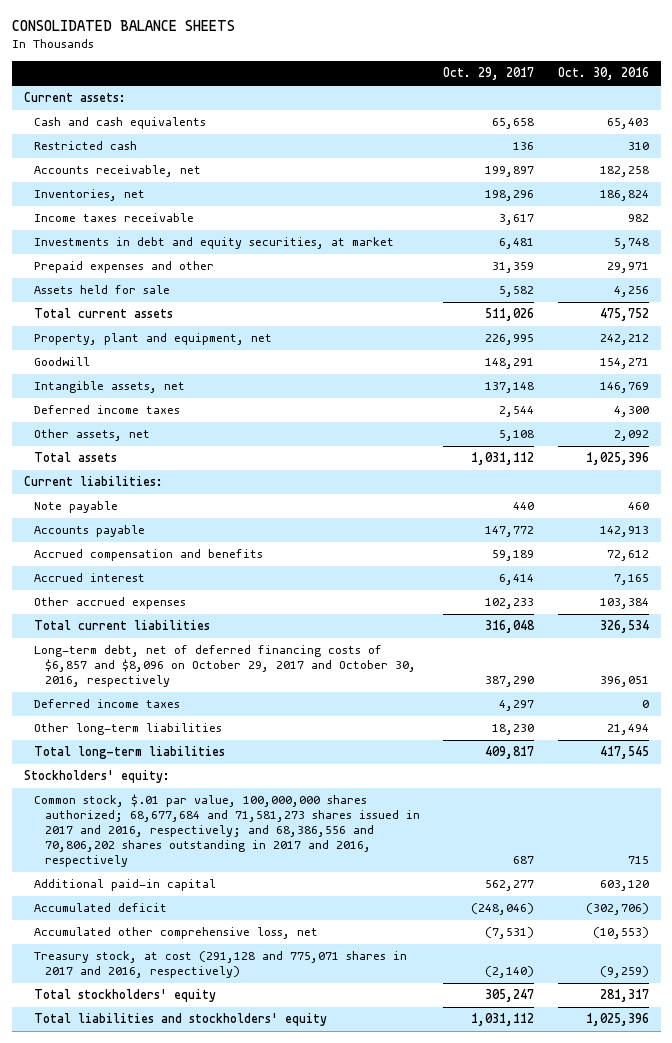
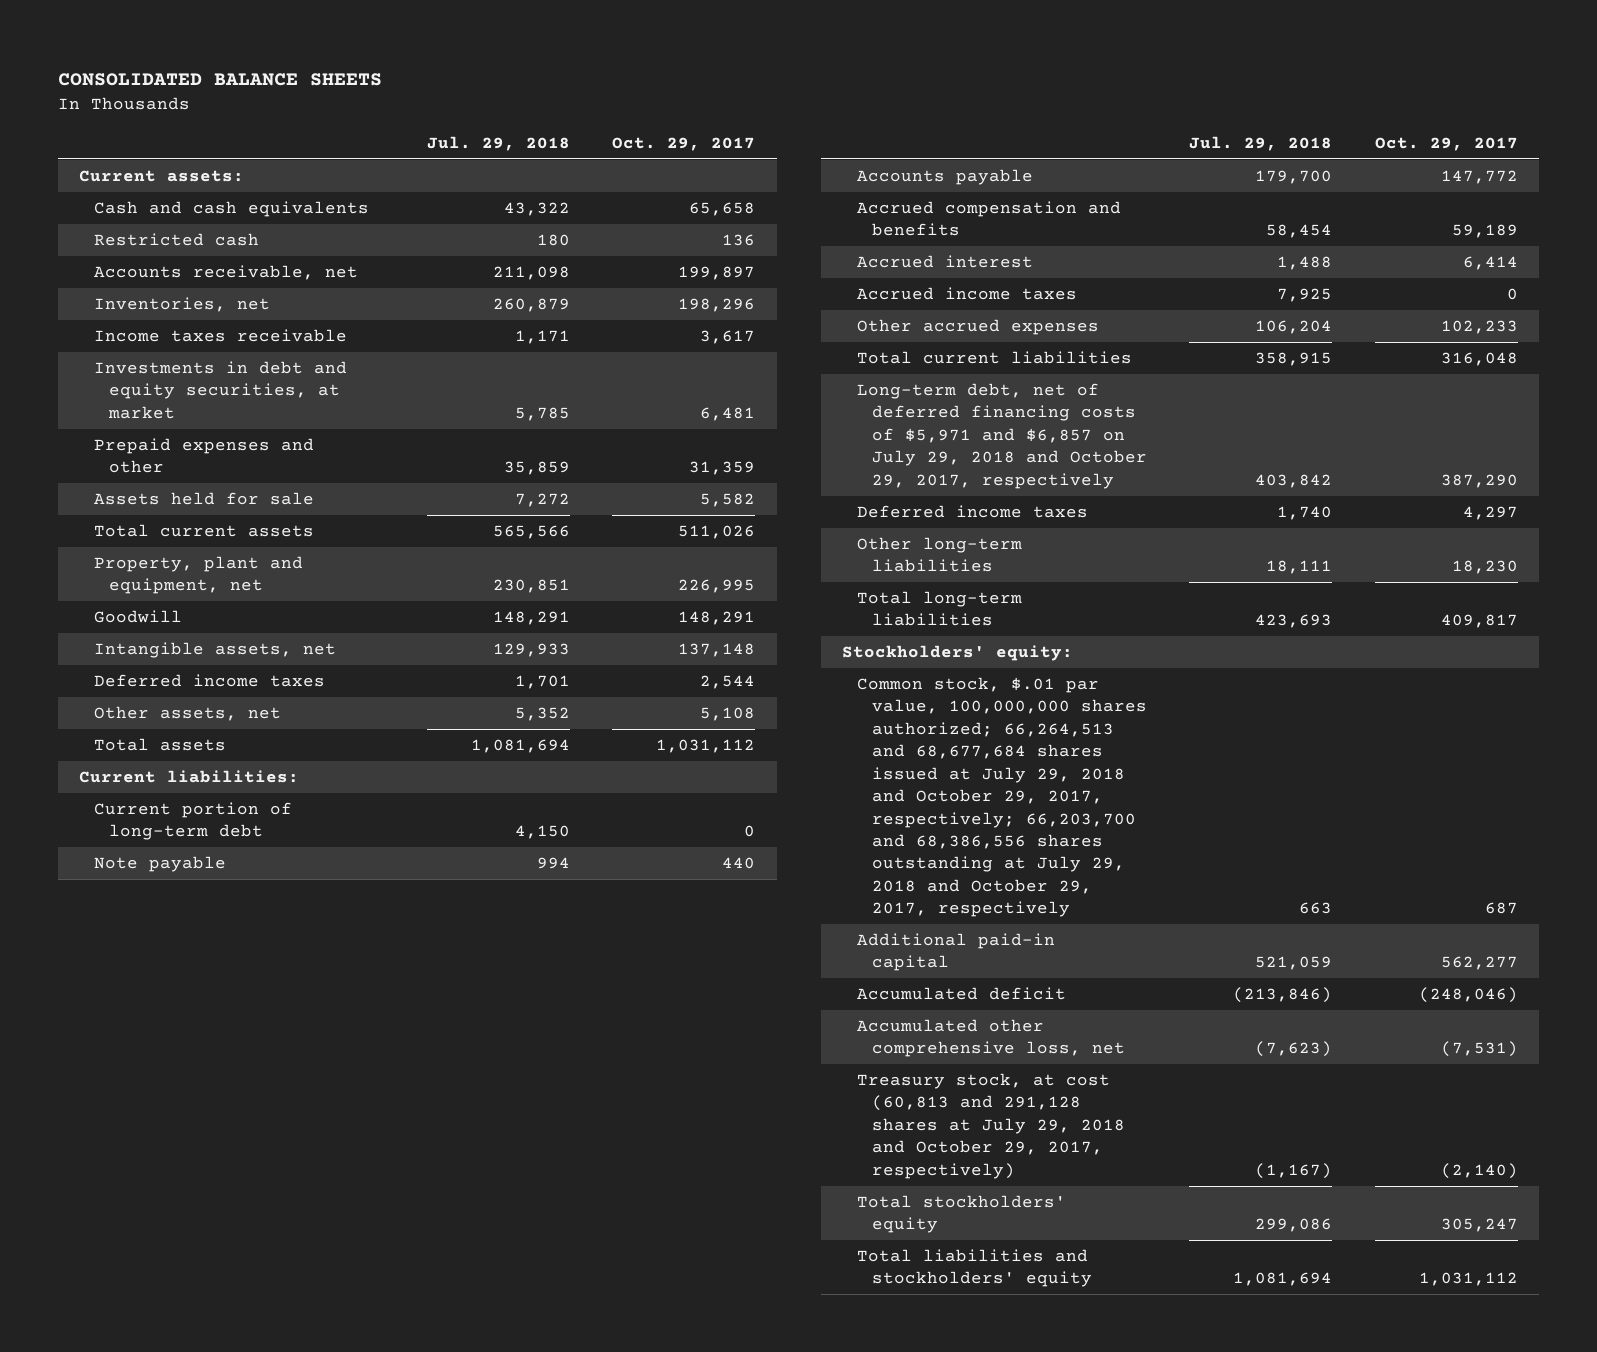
- | Oct. 29, 2017 | Oct. 30, 2016
+ | Jul. 29, 2018 | Oct. 29, 2017
+ Current portion of long-term debt | 4,150 | 0
+ Accrued income taxes | 7,925 | 0
- Long-term debt, net of deferred financing costs of $6,857 and $8,096 on October 29, 2017 and October 30, 2016, respectively | 387,290 | 396,051
+ Long-term debt, net of deferred financing costs of $5,971 and $6,857 on July 29, 2018 and October 29, 2017, respectively | 403,842 | 387,290
- Common stock, $.01 par value, 100,000,000 shares authorized; 68,677,684 and 71,581,273 shares issued in 2017 and 2016, respectively; and 68,386,556 and 70,806,202 shares outstanding in 2017 and 2016, respectively | 687 | 715
+ Common stock, $.01 par value, 100,000,000 shares authorized; 66,264,513 and 68,677,684 shares issued at July 29, 2018 and October 29, 2017, respectively; 66,203,700 and 68,386,556 shares outstanding at July 29, 2018 and October 29, 2017, respectively | 663 | 687
- Treasury stock, at cost (291,128 and 775,071 shares in 2017 and 2016, respectively) | (2,140) | (9,259)
+ Treasury stock, at cost (60,813 and 291,128 shares at July 29, 2018 and October 29, 2017, respectively) | (1,167) | (2,140)

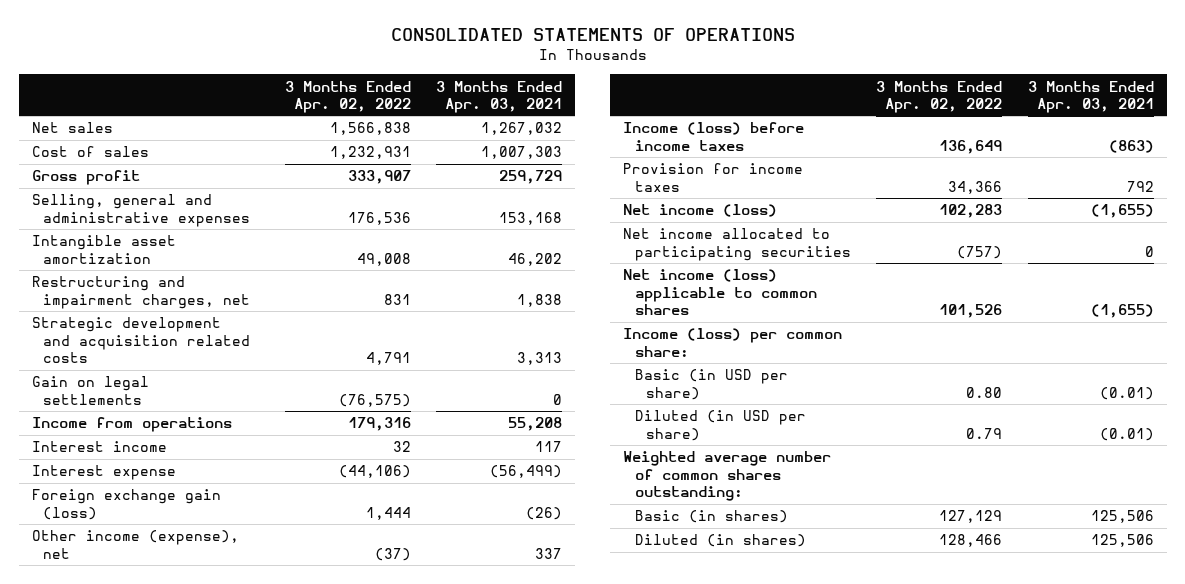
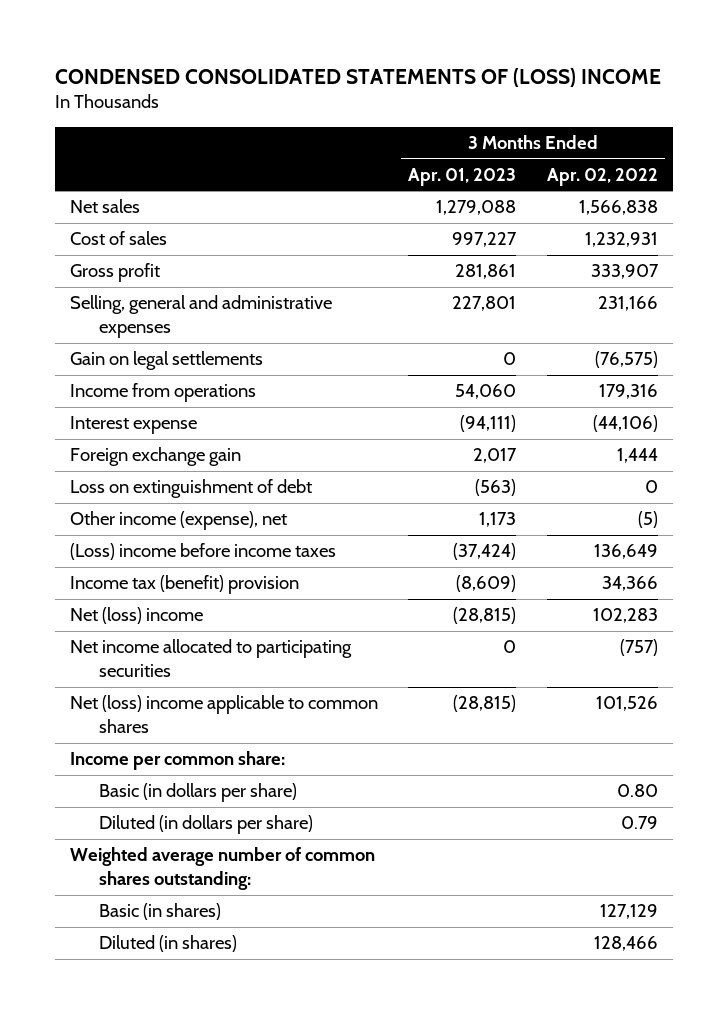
- CONSOLIDATED STATEMENTS OF OPERATIONS
+ CONDENSED CONSOLIDATED STATEMENTS OF (LOSS) INCOME
- | 3 Months Ended Apr. 02, 2022 | 3 Months Ended Apr. 03, 2021
+ | 3 Months Ended Apr. 01, 2023 | 3 Months Ended Apr. 02, 2022
- Selling, general and administrative expenses | 176,536 | 153,168
- Intangible asset amortization | 49,008 | 46,202
- Restructuring and impairment charges, net | 831 | 1,838
- Strategic development and acquisition related costs | 4,791 | 3,313
+ Selling, general and administrative expenses | 227,801 | 231,166
- Interest income | 32 | 117
- Foreign exchange gain (loss) | 1,444 | (26)
- Other income (expense), net | (37) | 337
- Income (loss) before income taxes | 136,649 | (863)
- Provision for income taxes | 34,366 | 792
- Net income (loss) | 102,283 | (1,655)
+ Foreign exchange gain | 2,017 | 1,444
+ Loss on extinguishment of debt | (563) | 0
+ Other income (expense), net | 1,173 | (5)
+ (Loss) income before income taxes | (37,424) | 136,649
+ Income tax (benefit) provision | (8,609) | 34,366
+ Net (loss) income | (28,815) | 102,283
- Net income (loss) applicable to common shares | 101,526 | (1,655)
- Income (loss) per common share:
- Basic (in USD per share) | 0.80 | (0.01)
- Diluted (in USD per share) | 0.79 | (0.01)
+ Net (loss) income applicable to common shares | (28,815) | 101,526
+ Income per common share:
+ Basic (in dollars per share) | | 0.80
+ Diluted (in dollars per share) | | 0.79

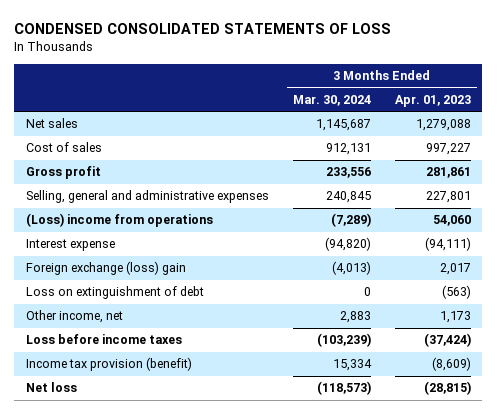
- CONDENSED CONSOLIDATED STATEMENTS OF (LOSS) INCOME
+ CONDENSED CONSOLIDATED STATEMENTS OF LOSS
- | 3 Months Ended Apr. 01, 2023 | 3 Months Ended Apr. 02, 2022
+ | 3 Months Ended Mar. 30, 2024 | 3 Months Ended Apr. 01, 2023
- Gain on legal settlements | 0 | (76,575)
- Income from operations | 54,060 | 179,316
+ (Loss) income from operations | (7,289) | 54,060
- Foreign exchange gain | 2,017 | 1,444
+ Foreign exchange (loss) gain | (4,013) | 2,017
- Other income (expense), net | 1,173 | (5)
- (Loss) income before income taxes | (37,424) | 136,649
- Income tax (benefit) provision | (8,609) | 34,366
- Net (loss) income | (28,815) | 102,283
- Net income allocated to participating securities | 0 | (757)
- Net (loss) income applicable to common shares | (28,815) | 101,526
- Income per common share:
- Basic (in dollars per share) | | 0.80
- Diluted (in dollars per share) | | 0.79
- Weighted average number of common shares outstanding:
- Basic (in shares) | | 127,129
- Diluted (in shares) | | 128,466
+ Other income, net | 2,883 | 1,173
+ Loss before income taxes | (103,239) | (37,424)
+ Income tax provision (benefit) | 15,334 | (8,609)
+ Net loss | (118,573) | (28,815)

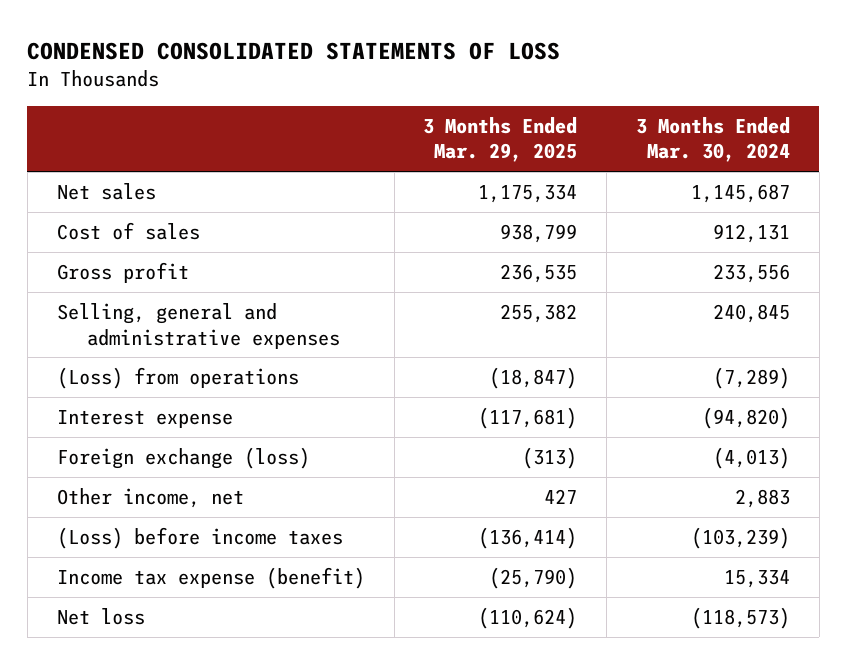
- | 3 Months Ended Mar. 30, 2024 | 3 Months Ended Apr. 01, 2023
+ | 3 Months Ended Mar. 29, 2025 | 3 Months Ended Mar. 30, 2024
- (Loss) income from operations | (7,289) | 54,060
+ (Loss) from operations | (18,847) | (7,289)
- Foreign exchange (loss) gain | (4,013) | 2,017
- Loss on extinguishment of debt | 0 | (563)
+ Foreign exchange (loss) | (313) | (4,013)
- Loss before income taxes | (103,239) | (37,424)
- Income tax provision (benefit) | 15,334 | (8,609)
+ (Loss) before income taxes | (136,414) | (103,239)
+ Income tax expense (benefit) | (25,790) | 15,334

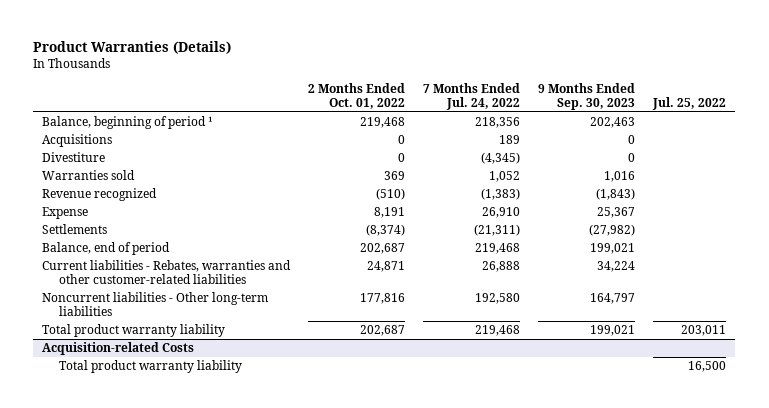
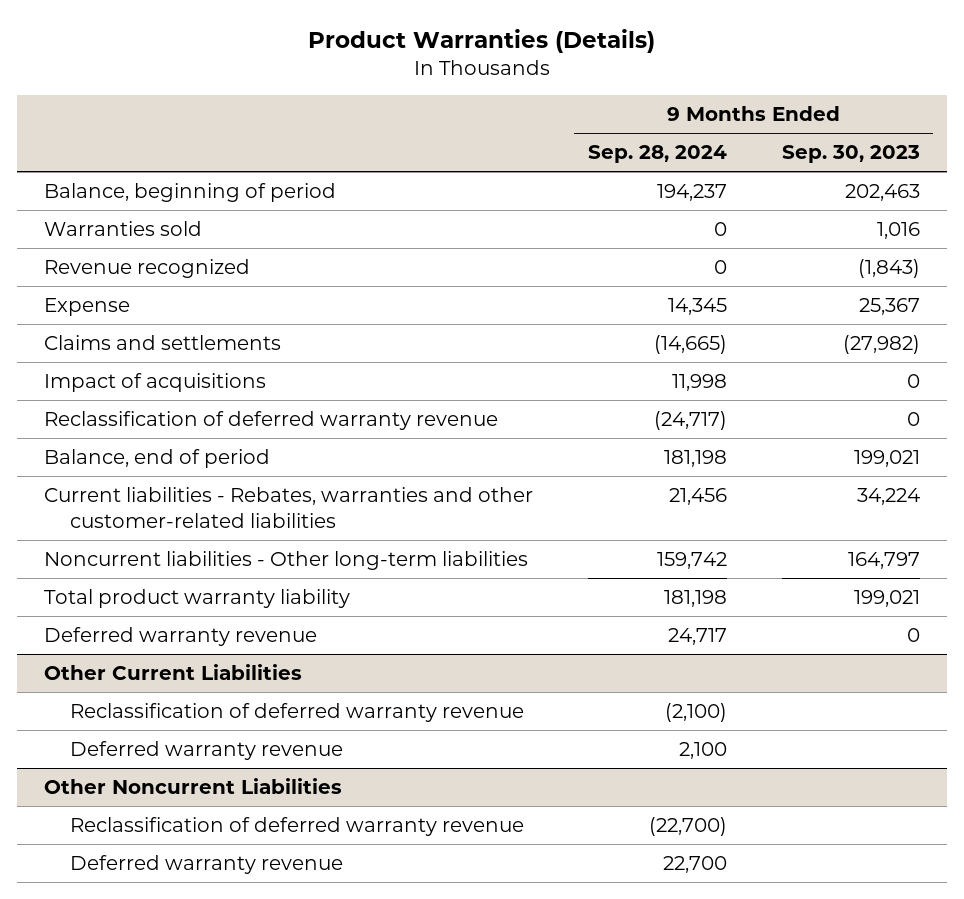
- | 2 Months Ended Oct. 01, 2022 | 7 Months Ended Jul. 24, 2022 | 9 Months Ended Sep. 30, 2023 | Jul. 25, 2022
+ | 9 Months Ended Sep. 28, 2024 | 9 Months Ended Sep. 30, 2023
- Balance, beginning of period ¹ | 219,468 | 218,356 | 202,463 |
- Acquisitions | 0 | 189 | 0 |
- Divestiture | 0 | (4,345) | 0 |
+ Balance, beginning of period | 194,237 | 202,463
- Settlements | (8,374) | (21,311) | (27,982) |
+ Claims and settlements | (14,665) | (27,982)
+ Impact of acquisitions | 11,998 | 0
+ Reclassification of deferred warranty revenue | (24,717) | 0
- Acquisition-related Costs
- Total product warranty liability | | | | 16,500
+ Deferred warranty revenue | 24,717 | 0
+ Other Current Liabilities
+ Reclassification of deferred warranty revenue | (2,100) |
+ Deferred warranty revenue | 2,100 |
+ Other Noncurrent Liabilities
+ Reclassification of deferred warranty revenue | (22,700) |
+ Deferred warranty revenue | 22,700 |

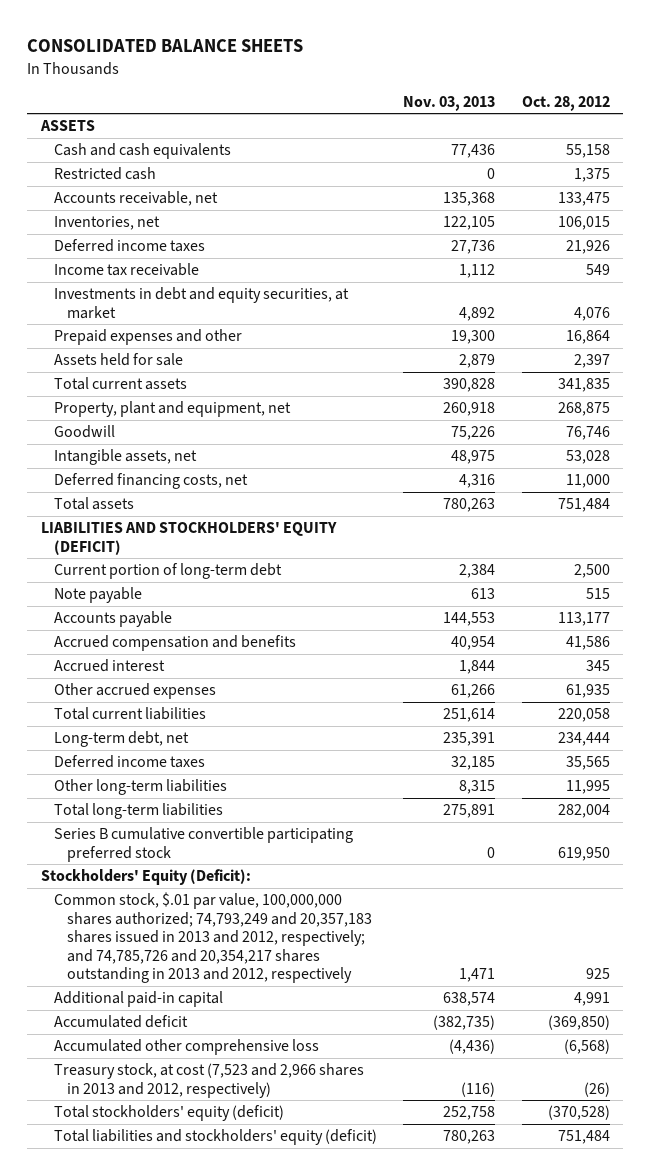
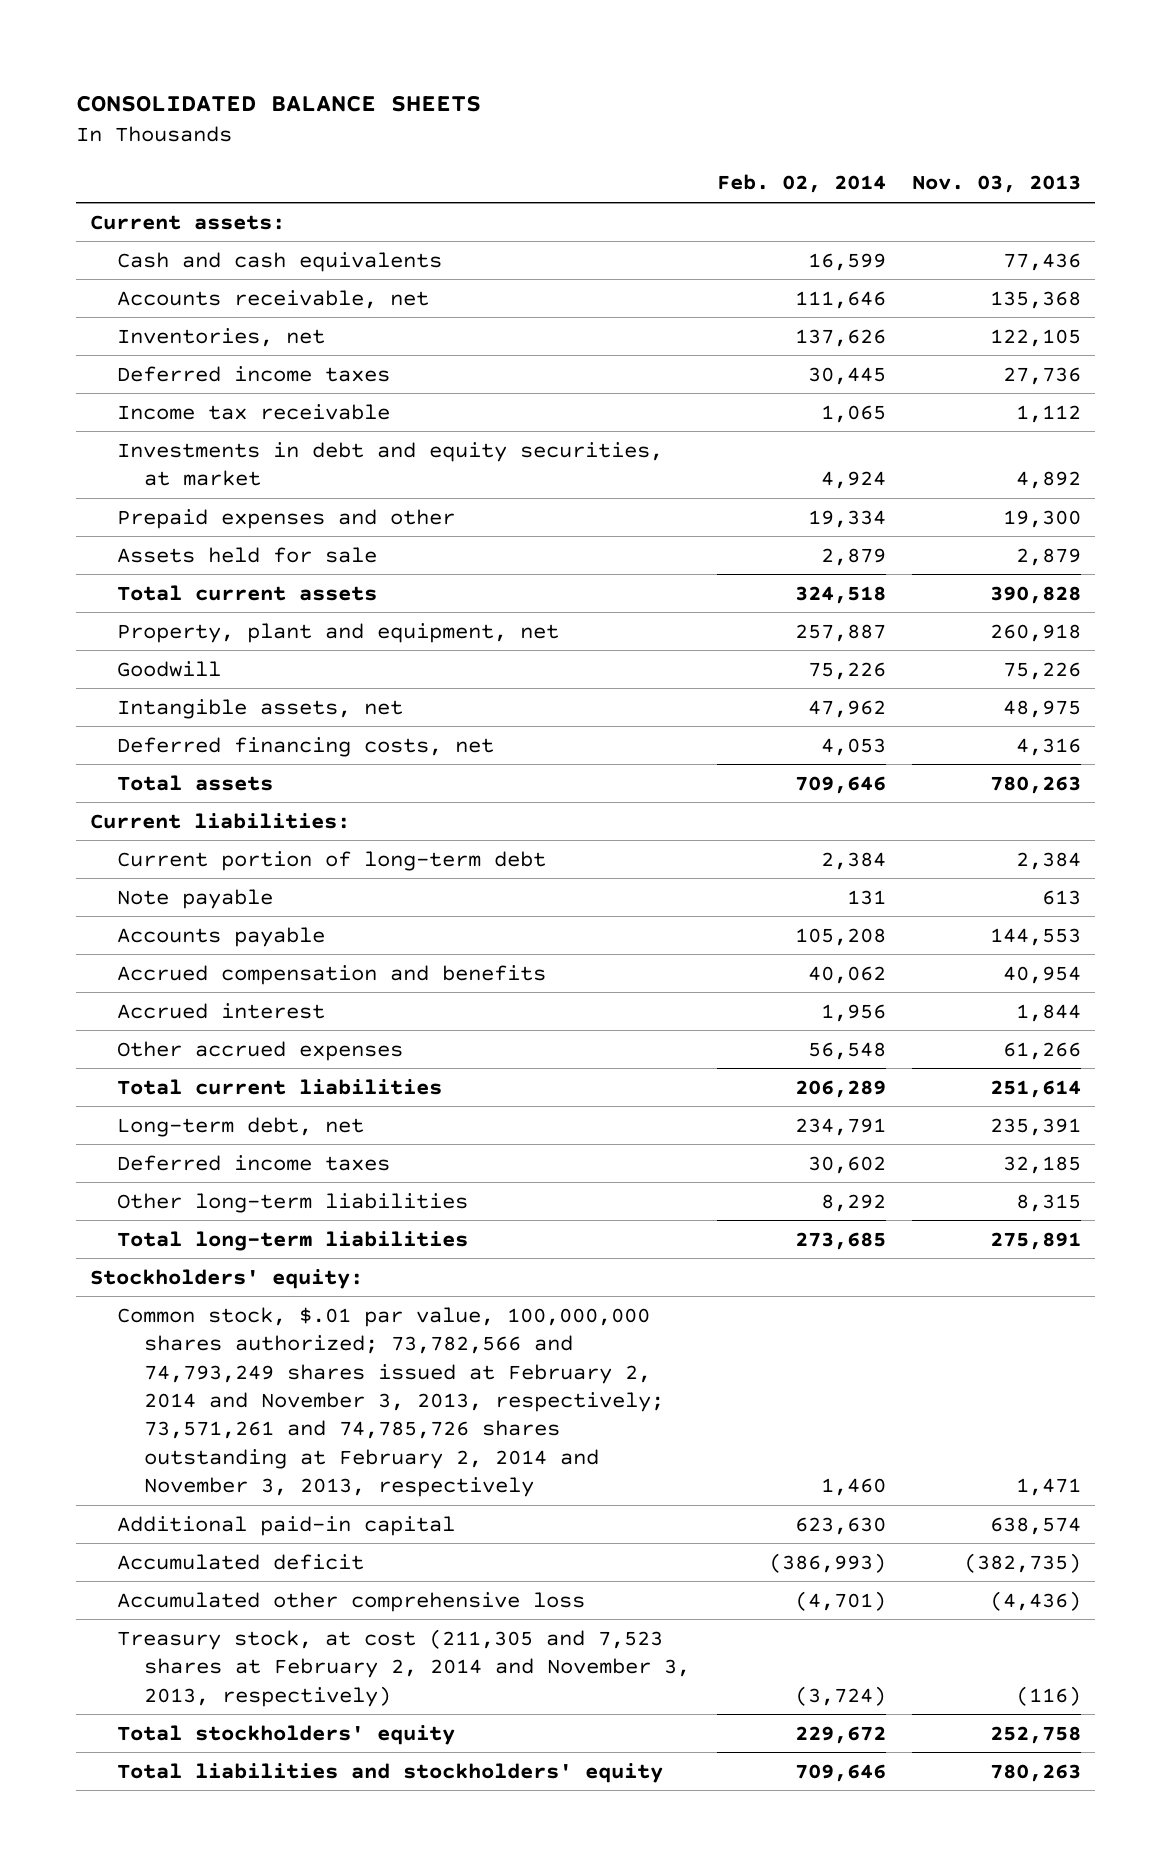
- | Nov. 03, 2013 | Oct. 28, 2012
+ | Feb. 02, 2014 | Nov. 03, 2013
- ASSETS
+ Current assets:
- Restricted cash | 0 | 1,375
- LIABILITIES AND STOCKHOLDERS' EQUITY (DEFICIT)
+ Current liabilities:
- Series B cumulative convertible participating preferred stock | 0 | 619,950
- Stockholders' Equity (Deficit):
- Common stock, $.01 par value, 100,000,000 shares authorized; 74,793,249 and 20,357,183 shares issued in 2013 and 2012, respectively; and 74,785,726 and 20,354,217 shares outstanding in 2013 and 2012, respectively | 1,471 | 925
+ Stockholders' equity:
+ Common stock, $.01 par value, 100,000,000 shares authorized; 73,782,566 and 74,793,249 shares issued at February 2, 2014 and November 3, 2013, respectively; 73,571,261 and 74,785,726 shares outstanding at February 2, 2014 and November 3, 2013, respectively | 1,460 | 1,471
- Treasury stock, at cost (7,523 and 2,966 shares in 2013 and 2012, respectively) | (116) | (26)
- Total stockholders' equity (deficit) | 252,758 | (370,528)
- Total liabilities and stockholders' equity (deficit) | 780,263 | 751,484
+ Treasury stock, at cost (211,305 and 7,523 shares at February 2, 2014 and November 3, 2013, respectively) | (3,724) | (116)
+ Total stockholders' equity | 229,672 | 252,758
+ Total liabilities and stockholders' equity | 709,646 | 780,263

